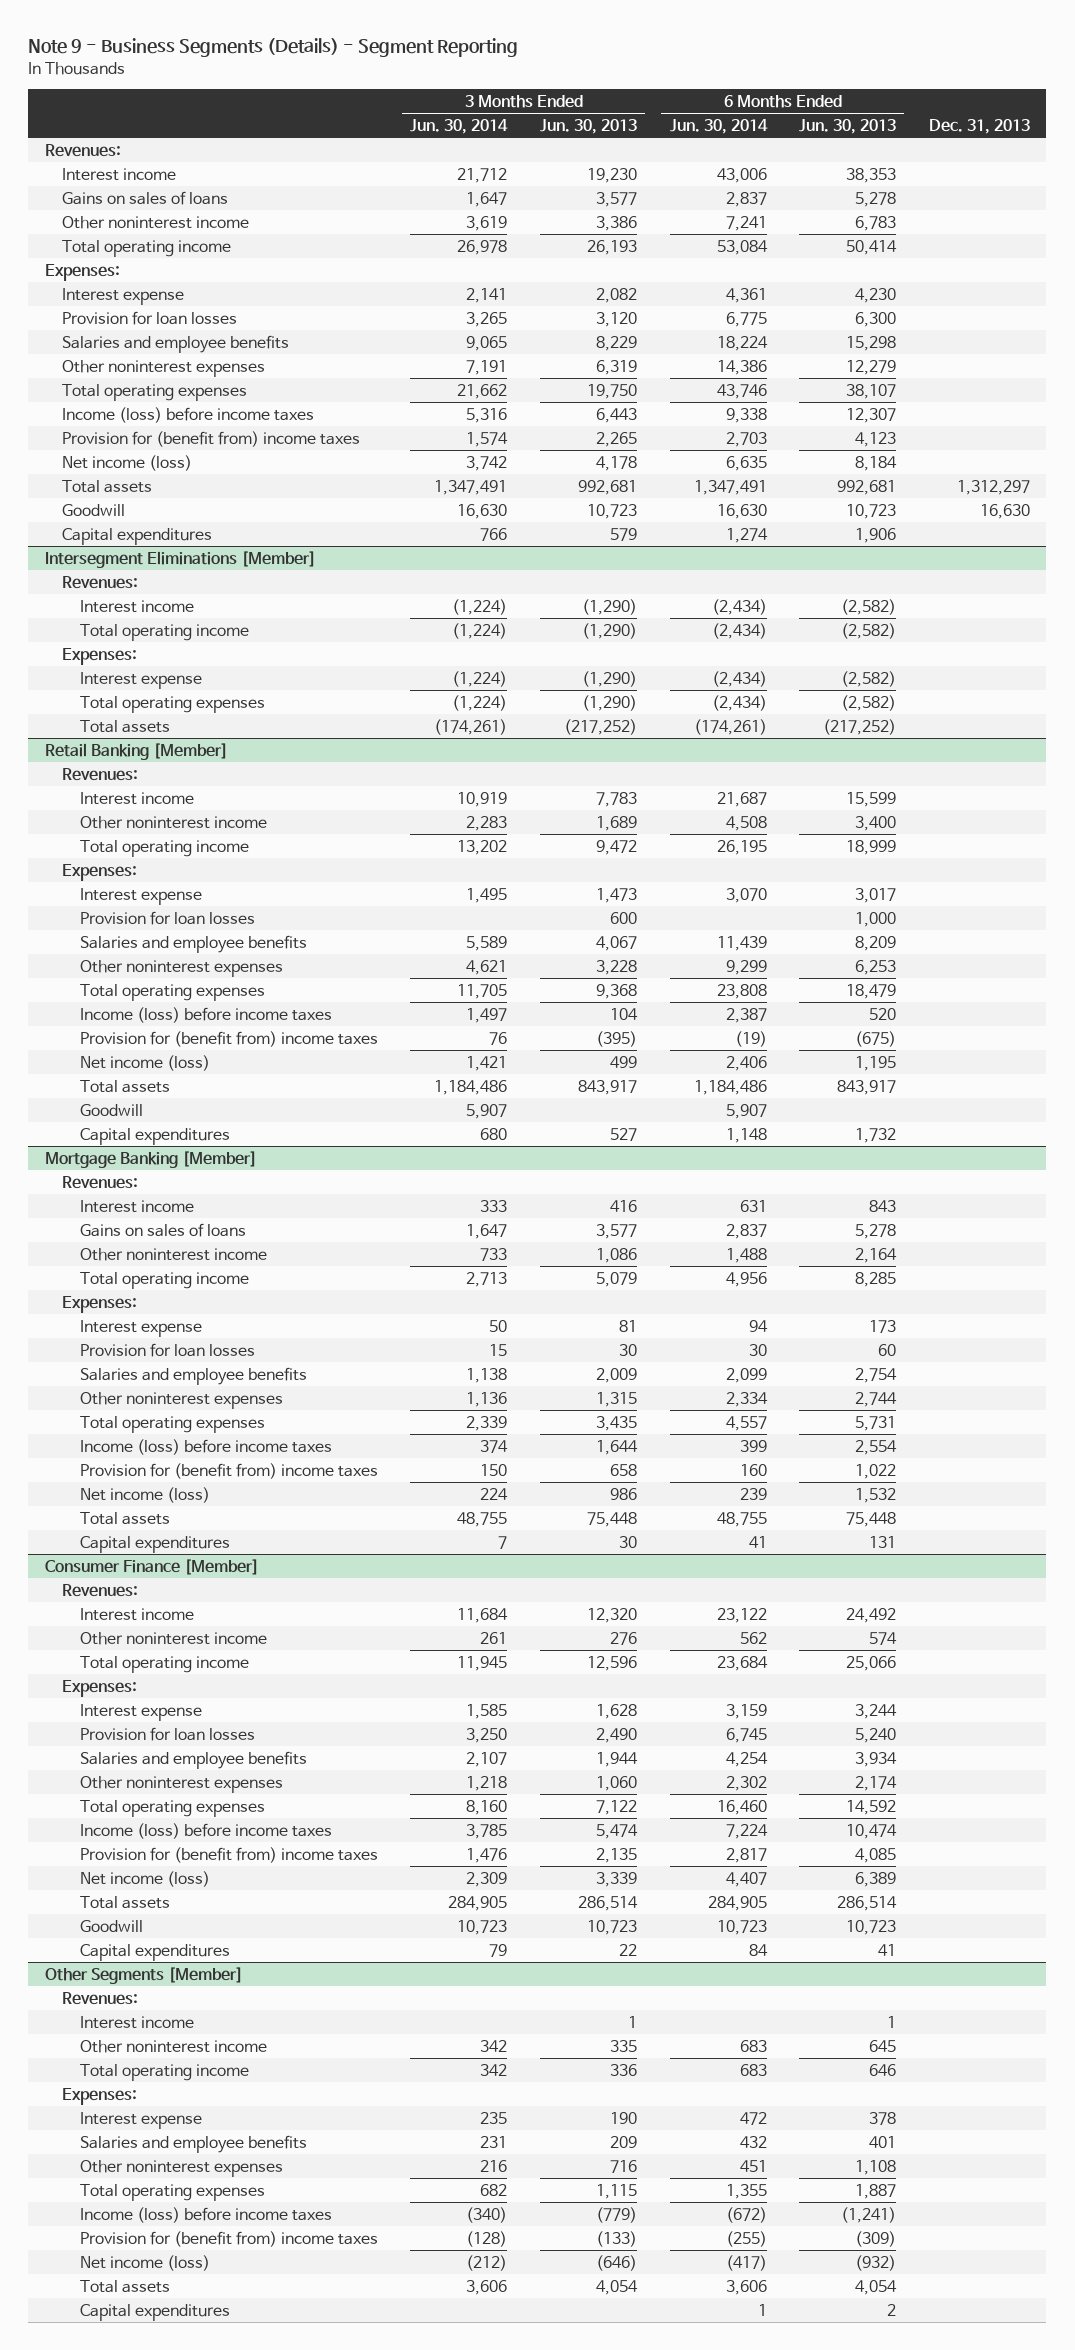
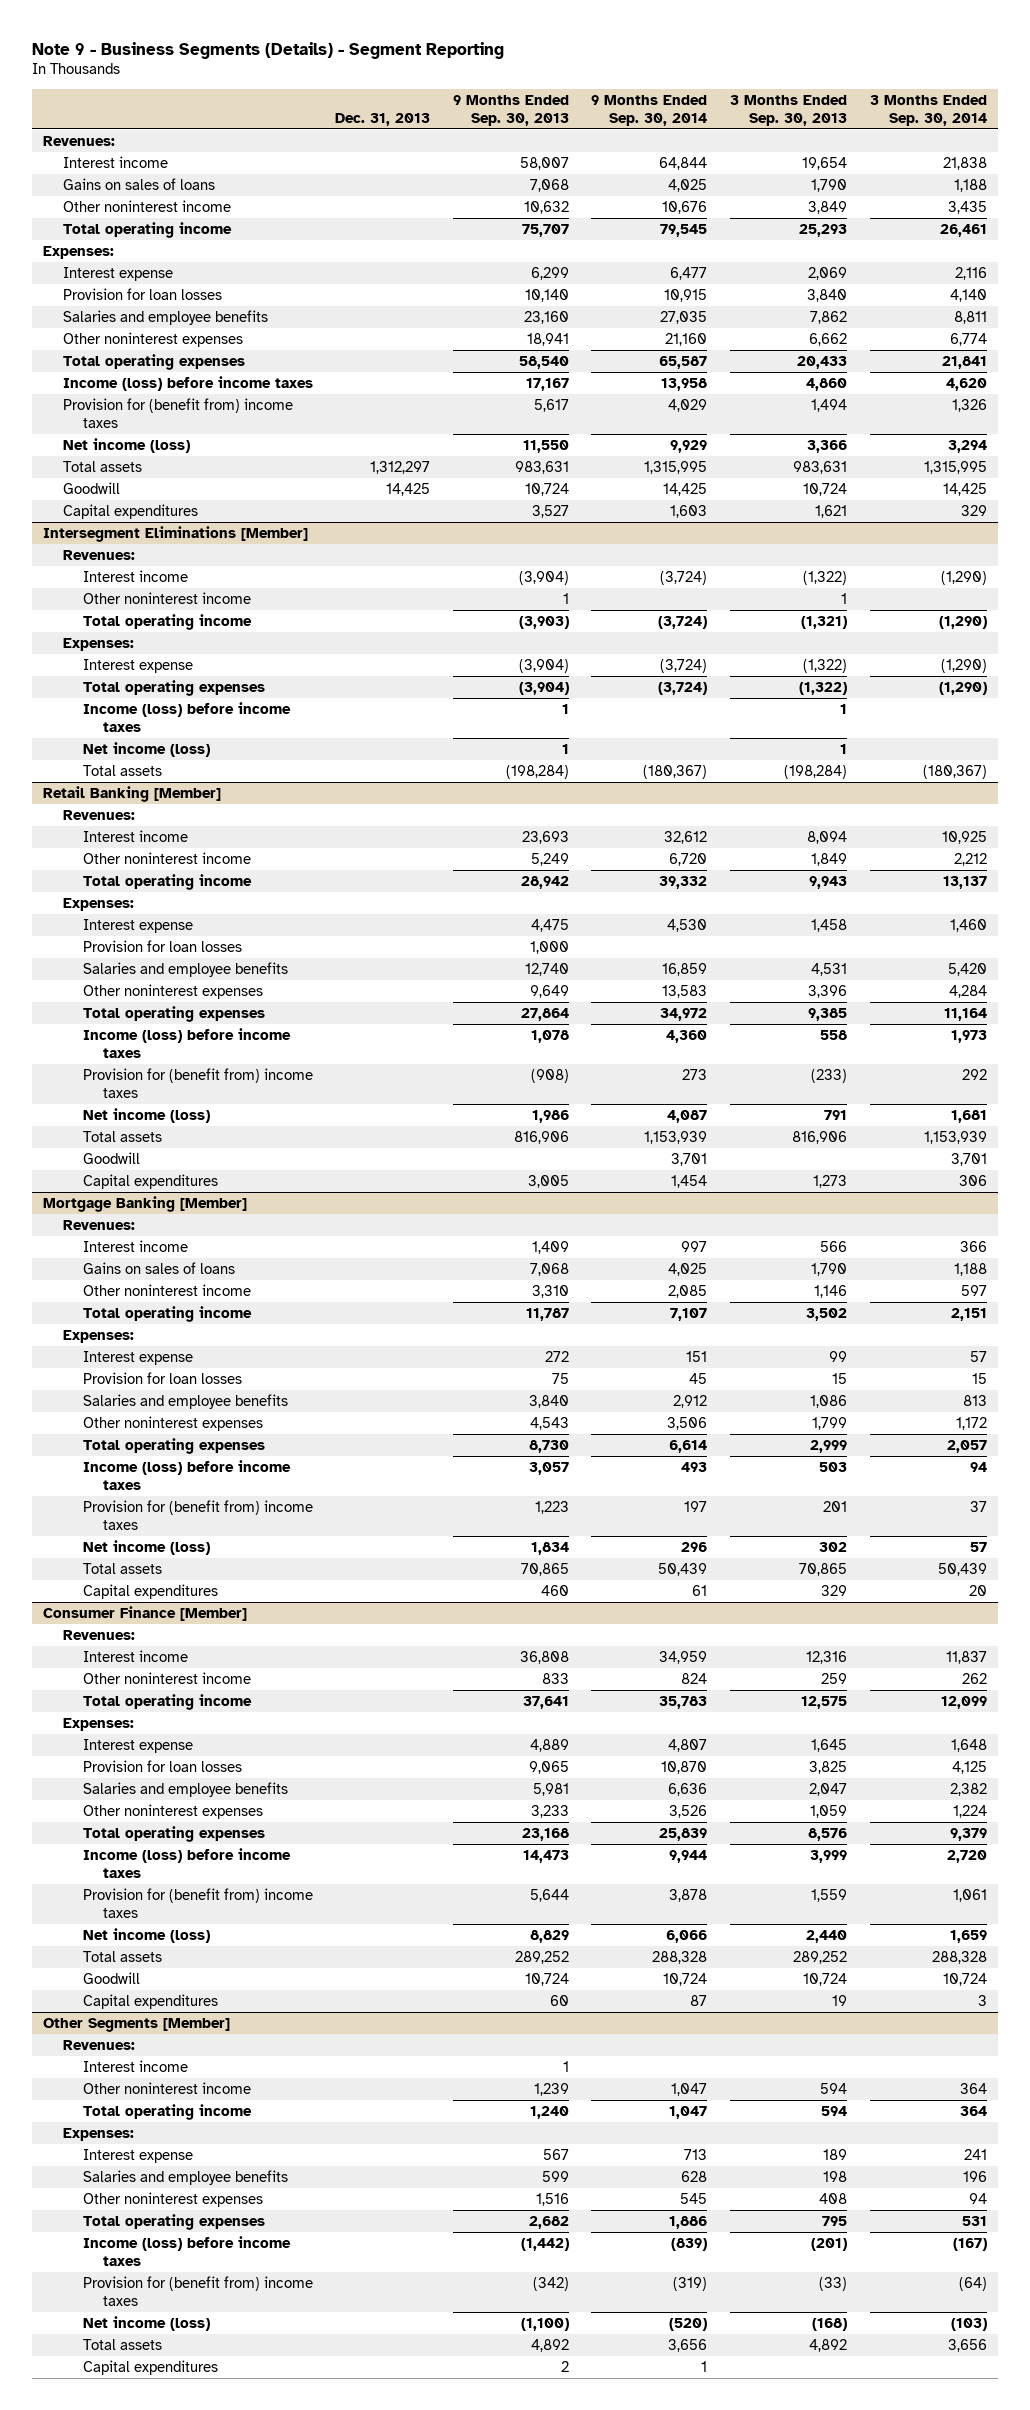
- | 3 Months Ended Jun. 30, 2014 | 3 Months Ended Jun. 30, 2013 | 6 Months Ended Jun. 30, 2014 | 6 Months Ended Jun. 30, 2013 | Dec. 31, 2013
+ | Dec. 31, 2013 | 9 Months Ended Sep. 30, 2013 | 9 Months Ended Sep. 30, 2014 | 3 Months Ended Sep. 30, 2013 | 3 Months Ended Sep. 30, 2014
- Goodwill | 16,630 | 10,723 | 16,630 | 10,723 | 16,630
+ Goodwill | 14,425 | 10,724 | 14,425 | 10,724 | 14,425
@ Intersegment Eliminations [Member]
+ Other noninterest income | | 1 | | 1 |
+ Income (loss) before income taxes | | 1 | | 1 |
+ Net income (loss) | | 1 | | 1 |

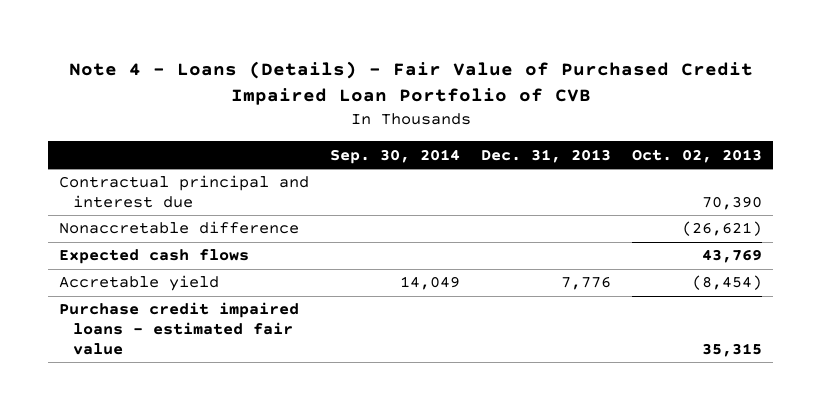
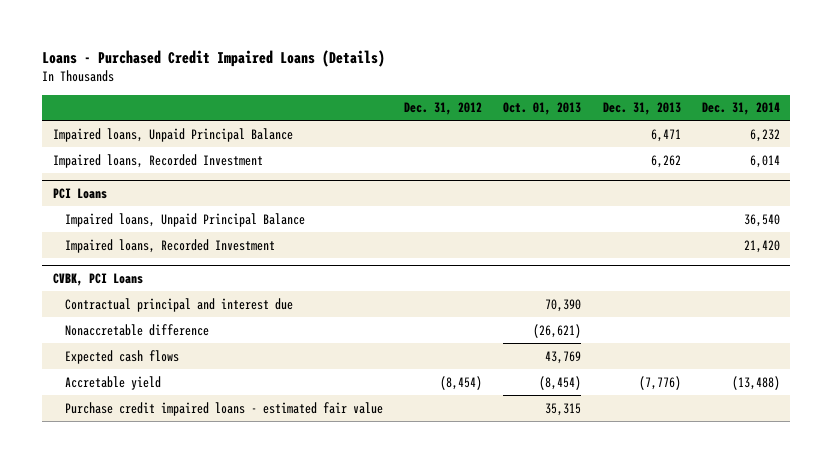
- Note 4 - Loans (Details) - Fair Value of Purchased Credit Impaired Loan Portfolio of CVB
+ Loans - Purchased Credit Impaired Loans (Details)
- | Sep. 30, 2014 | Dec. 31, 2013 | Oct. 02, 2013
+ | Dec. 31, 2012 | Oct. 01, 2013 | Dec. 31, 2013 | Dec. 31, 2014
- Contractual principal and interest due | | | 70,390
- Nonaccretable difference | | | (26,621)
- Expected cash flows | | | 43,769
- Accretable yield | 14,049 | 7,776 | (8,454)
- Purchase credit impaired loans - estimated fair value | | | 35,315
+ Impaired loans, Unpaid Principal Balance | | | 6,471 | 6,232
+ Impaired loans, Recorded Investment | | | 6,262 | 6,014
+ PCI Loans
+ Impaired loans, Unpaid Principal Balance | | | | 36,540
+ Impaired loans, Recorded Investment | | | | 21,420
+ CVBK, PCI Loans
+ Contractual principal and interest due | | 70,390 | |
+ Nonaccretable difference | | (26,621) | |
+ Expected cash flows | | 43,769 | |
+ Accretable yield | (8,454) | (8,454) | (7,776) | (13,488)
+ Purchase credit impaired loans - estimated fair value | | 35,315 | |

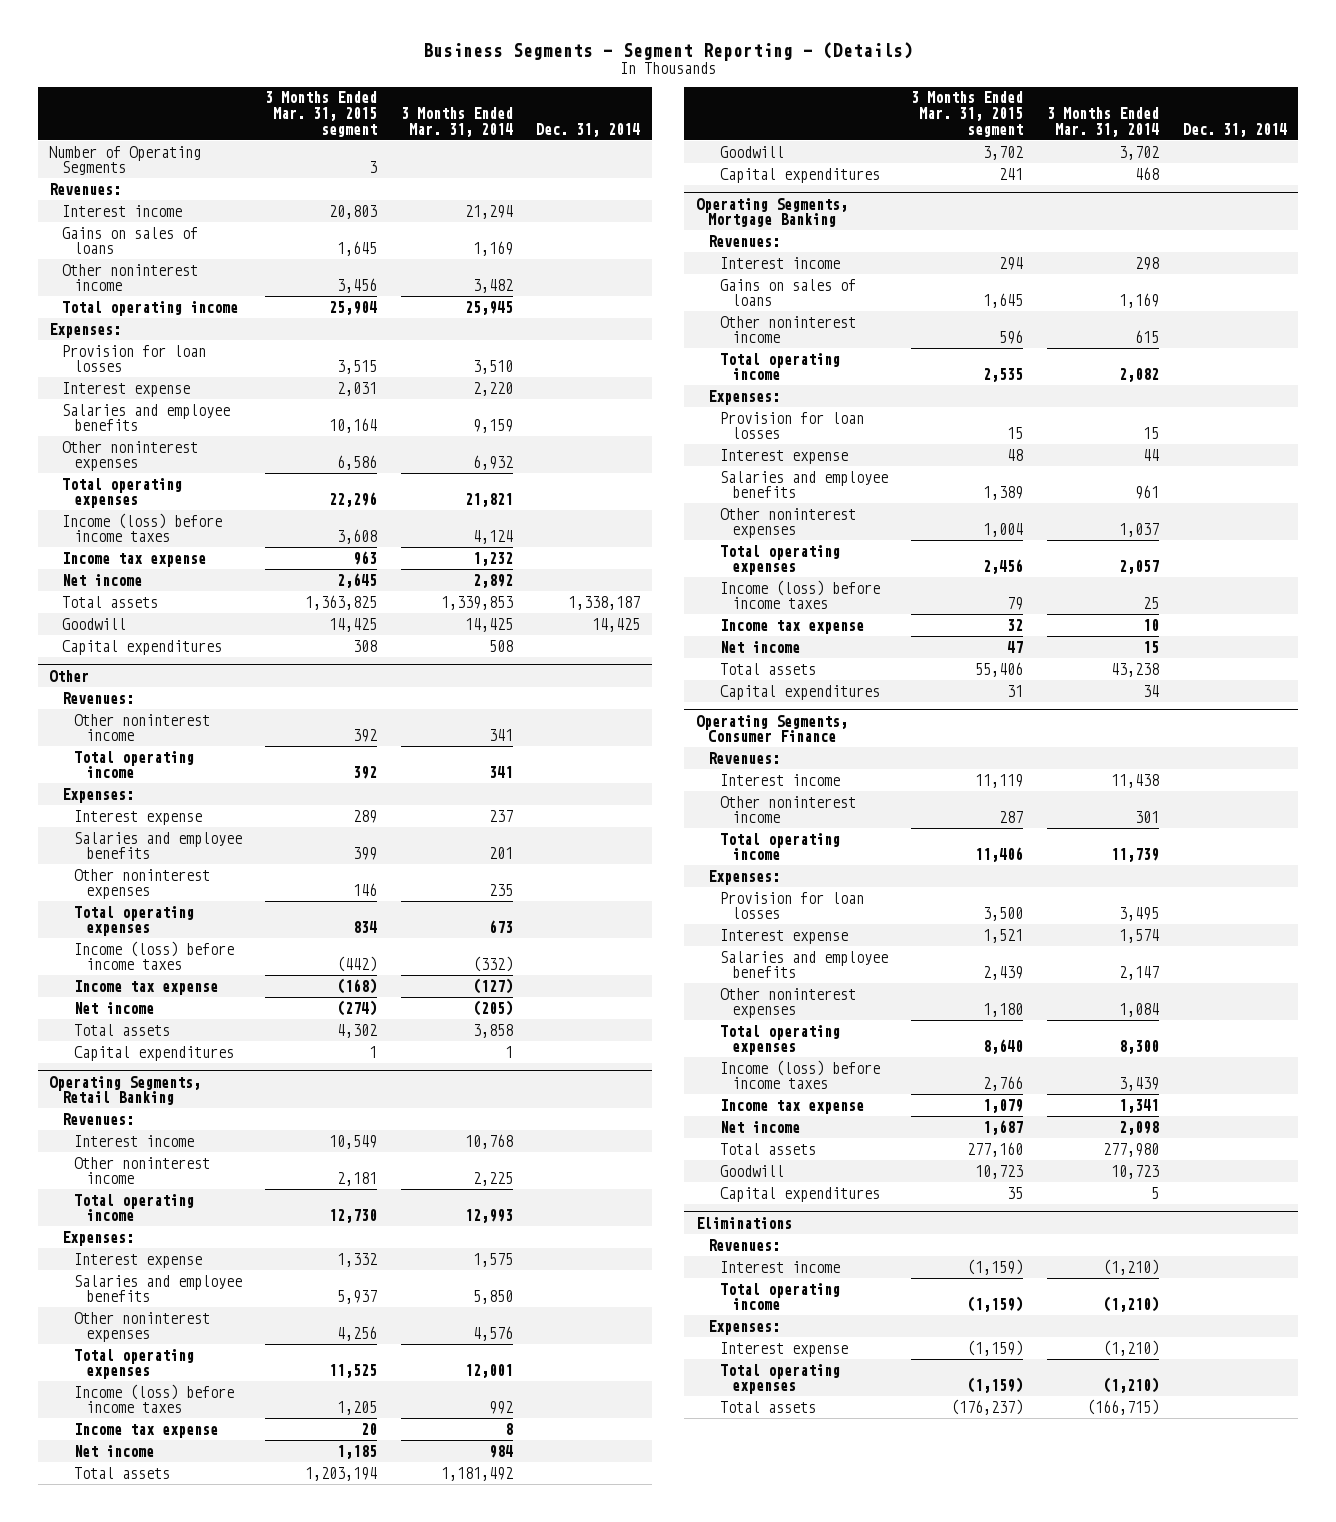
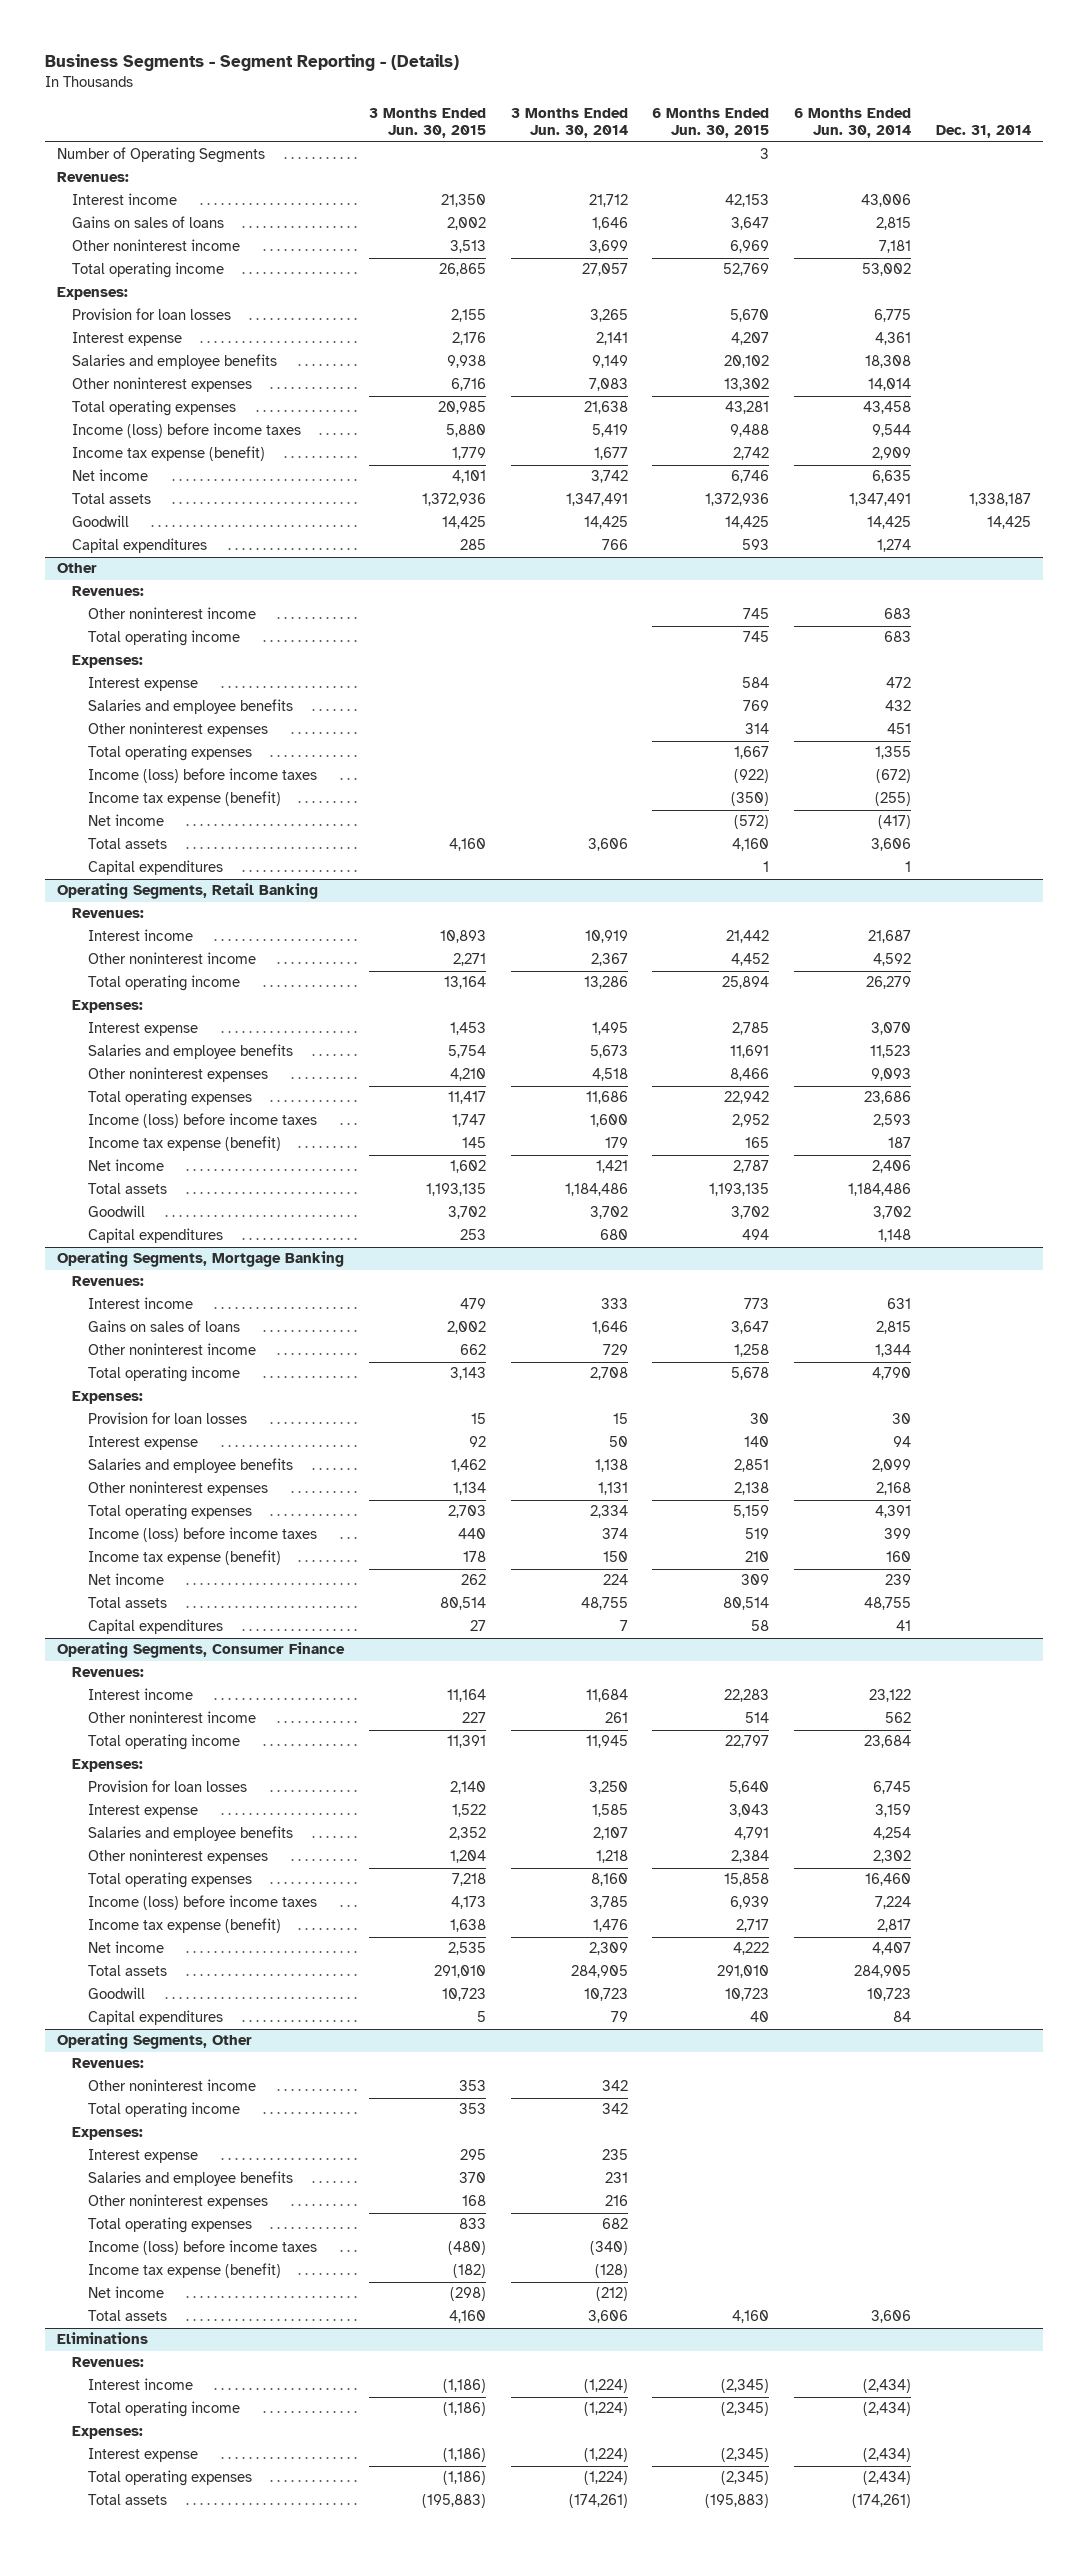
- | 3 Months Ended Mar. 31, 2015 segment | 3 Months Ended Mar. 31, 2014 | Dec. 31, 2014
+ | 3 Months Ended Jun. 30, 2015 | 3 Months Ended Jun. 30, 2014 | 6 Months Ended Jun. 30, 2015 | 6 Months Ended Jun. 30, 2014 | Dec. 31, 2014
- Income tax expense | 963 | 1,232 |
+ Income tax expense (benefit) | 1,779 | 1,677 | 2,742 | 2,909 |
@ Other
- Income tax expense | (168) | (127) |
+ Income tax expense (benefit) | | | (350) | (255) |
@ Operating Segments, Retail Banking
- Income tax expense | 20 | 8 |
+ Income tax expense (benefit) | 145 | 179 | 165 | 187 |
@ Operating Segments, Mortgage Banking
- Income tax expense | 32 | 10 |
+ Income tax expense (benefit) | 178 | 150 | 210 | 160 |
@ Operating Segments, Consumer Finance
- Income tax expense | 1,079 | 1,341 |
+ Income tax expense (benefit) | 1,638 | 1,476 | 2,717 | 2,817 |
+ Operating Segments, Other
+ Revenues:
+ Other noninterest income | 353 | 342 | | |
+ Total operating income | 353 | 342 | | |
+ Expenses:
+ Interest expense | 295 | 235 | | |
+ Salaries and employee benefits | 370 | 231 | | |
+ Other noninterest expenses | 168 | 216 | | |
+ Total operating expenses | 833 | 682 | | |
+ Income (loss) before income taxes | (480) | (340) | | |
+ Income tax expense (benefit) | (182) | (128) | | |
+ Net income | (298) | (212) | | |
+ Total assets | 4,160 | 3,606 | 4,160 | 3,606 |

